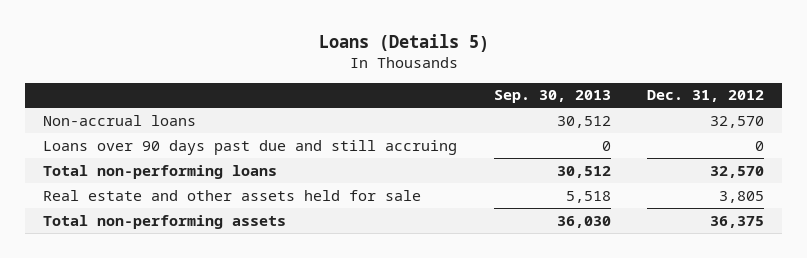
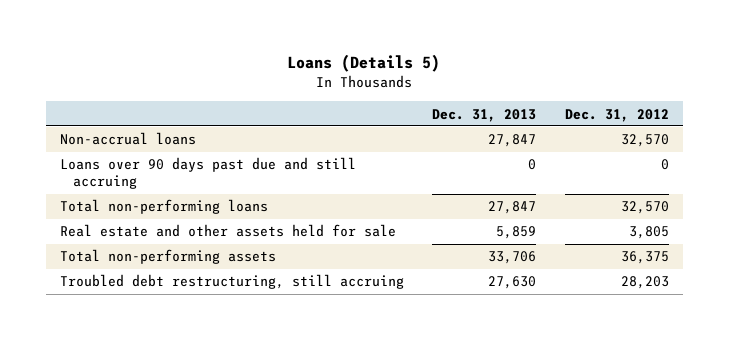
- | Sep. 30, 2013 | Dec. 31, 2012
+ | Dec. 31, 2013 | Dec. 31, 2012
+ Troubled debt restructuring, still accruing | 27,630 | 28,203

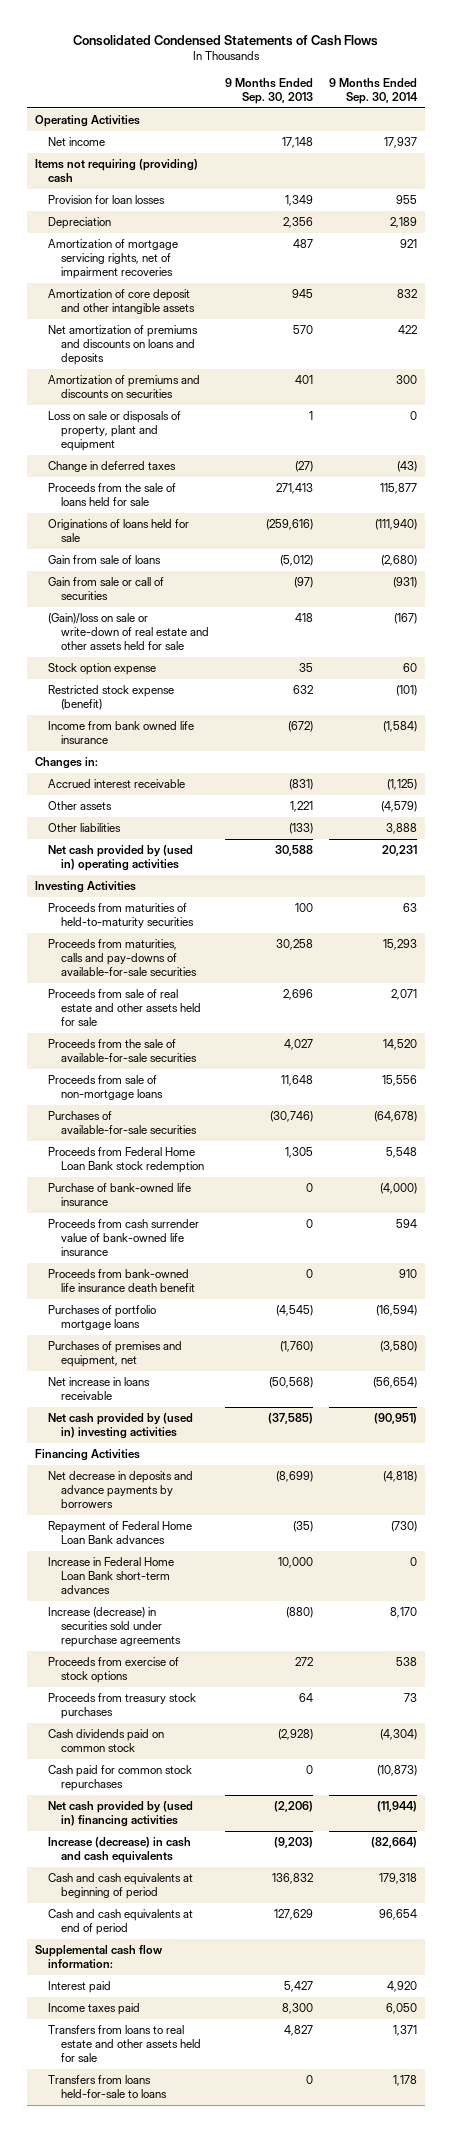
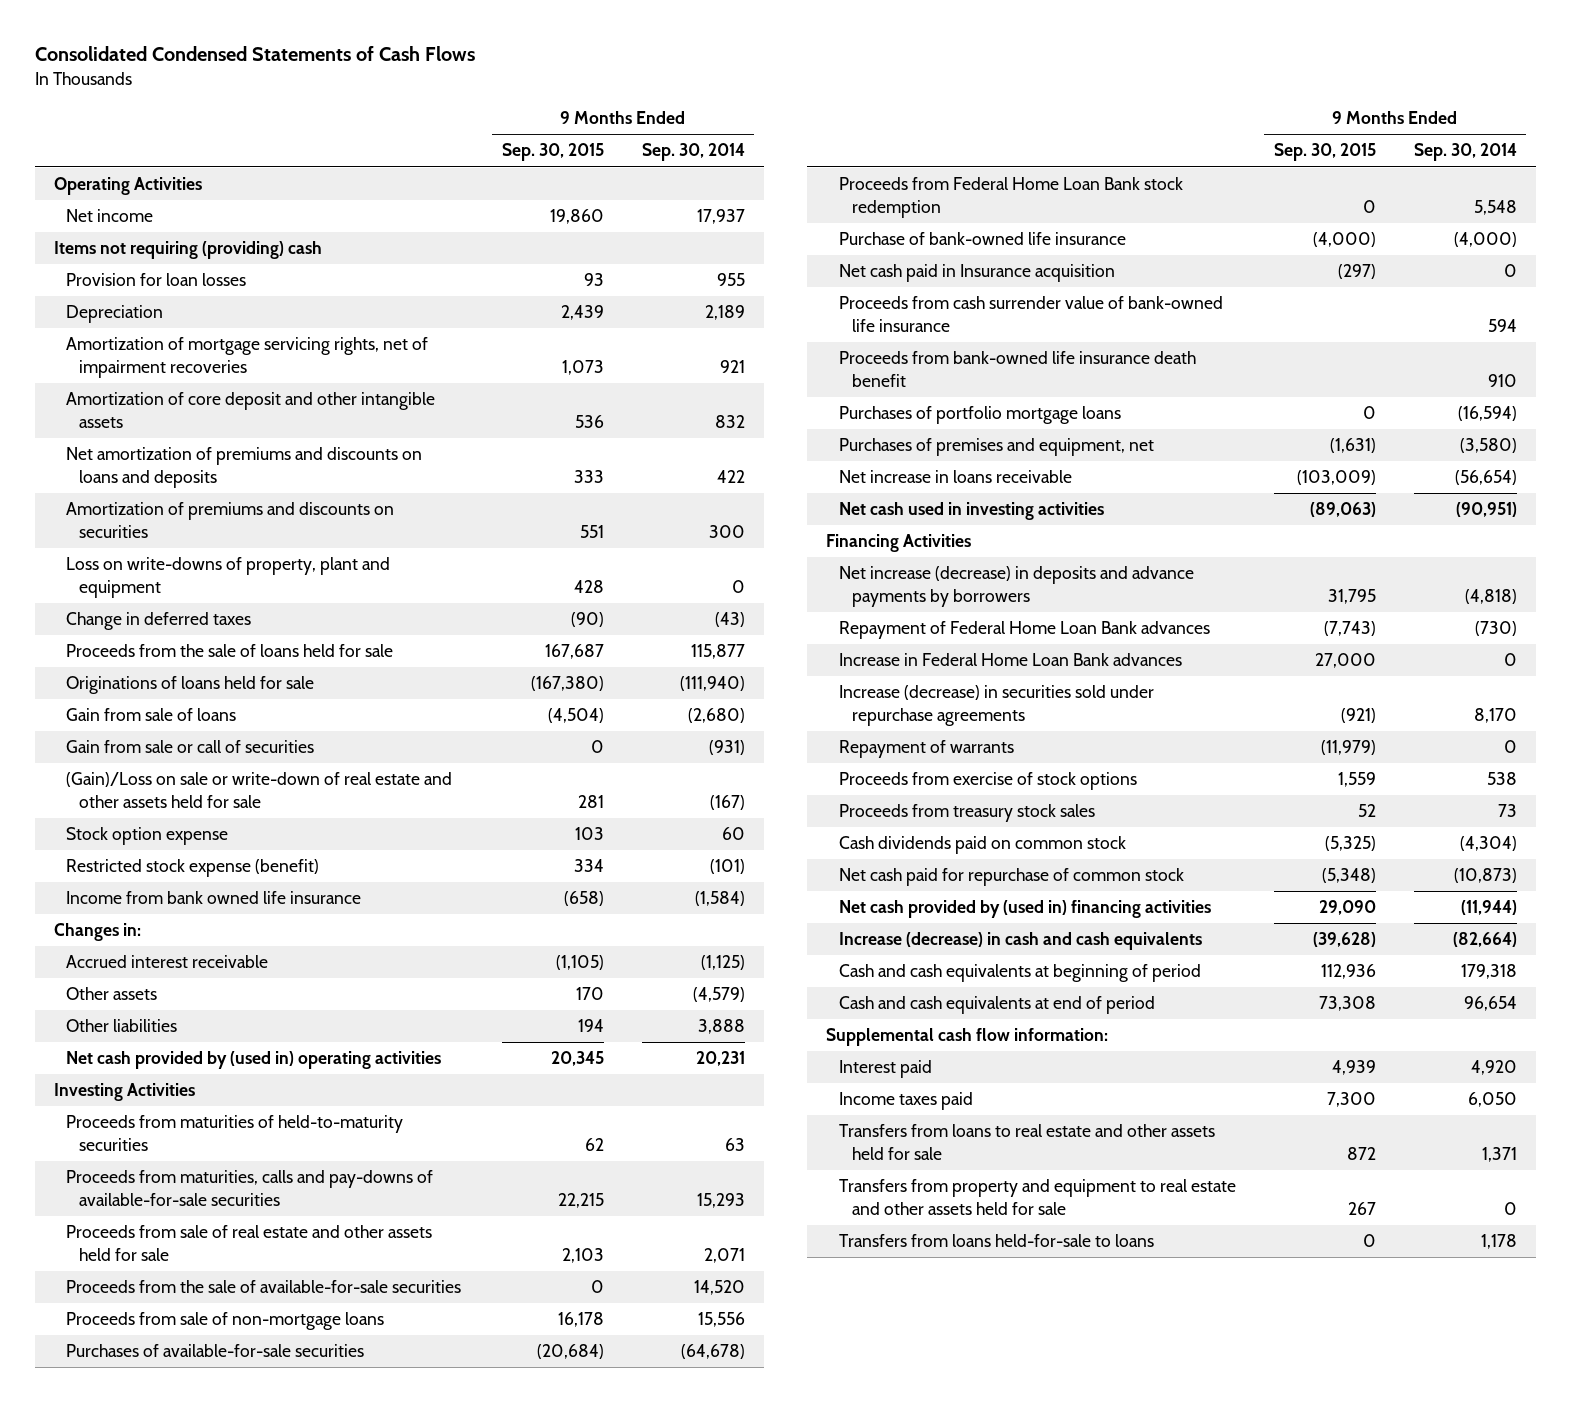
- | 9 Months Ended Sep. 30, 2013 | 9 Months Ended Sep. 30, 2014
+ | 9 Months Ended Sep. 30, 2015 | 9 Months Ended Sep. 30, 2014
- Loss on sale or disposals of property, plant and equipment | 1 | 0
+ Loss on write-downs of property, plant and equipment | 428 | 0
- (Gain)/loss on sale or write-down of real estate and other assets held for sale | 418 | (167)
+ (Gain)/Loss on sale or write-down of real estate and other assets held for sale | 281 | (167)
+ Net cash paid in Insurance acquisition | (297) | 0
- Net cash provided by (used in) investing activities | (37,585) | (90,951)
+ Net cash used in investing activities | (89,063) | (90,951)
- Net decrease in deposits and advance payments by borrowers | (8,699) | (4,818)
+ Net increase (decrease) in deposits and advance payments by borrowers | 31,795 | (4,818)
- Increase in Federal Home Loan Bank short-term advances | 10,000 | 0
+ Increase in Federal Home Loan Bank advances | 27,000 | 0
+ Repayment of warrants | (11,979) | 0
- Proceeds from treasury stock purchases | 64 | 73
+ Proceeds from treasury stock sales | 52 | 73
- Cash paid for common stock repurchases | 0 | (10,873)
+ Net cash paid for repurchase of common stock | (5,348) | (10,873)
+ Transfers from property and equipment to real estate and other assets held for sale | 267 | 0

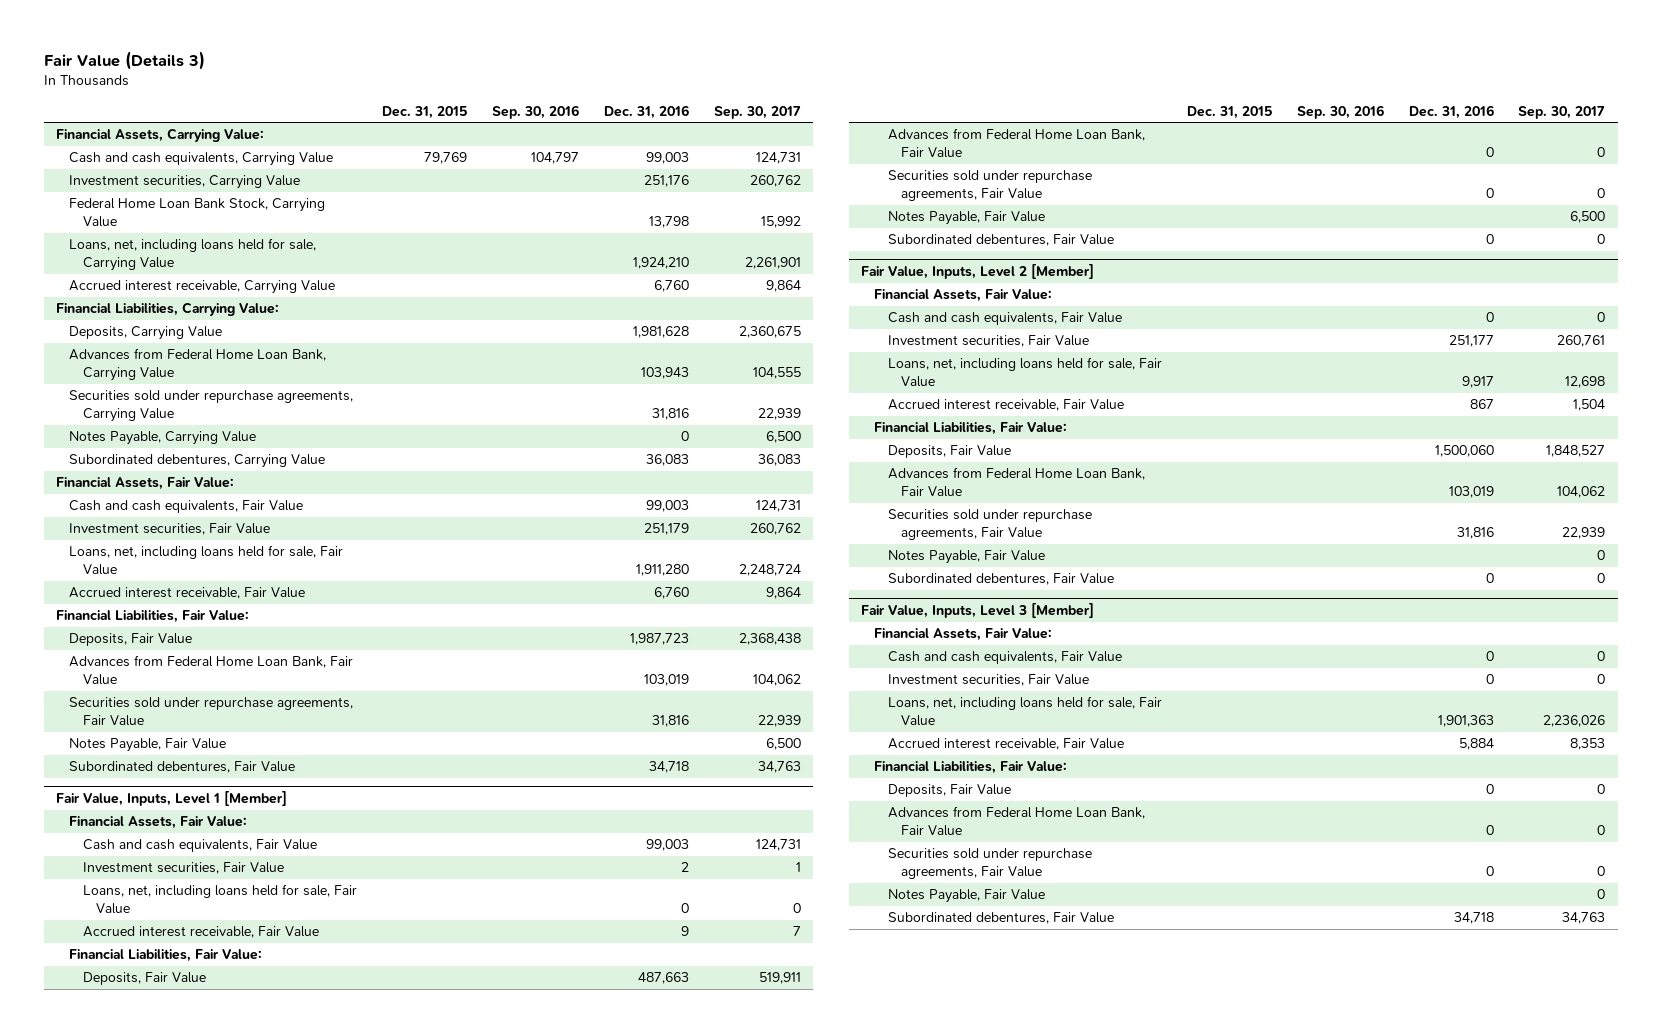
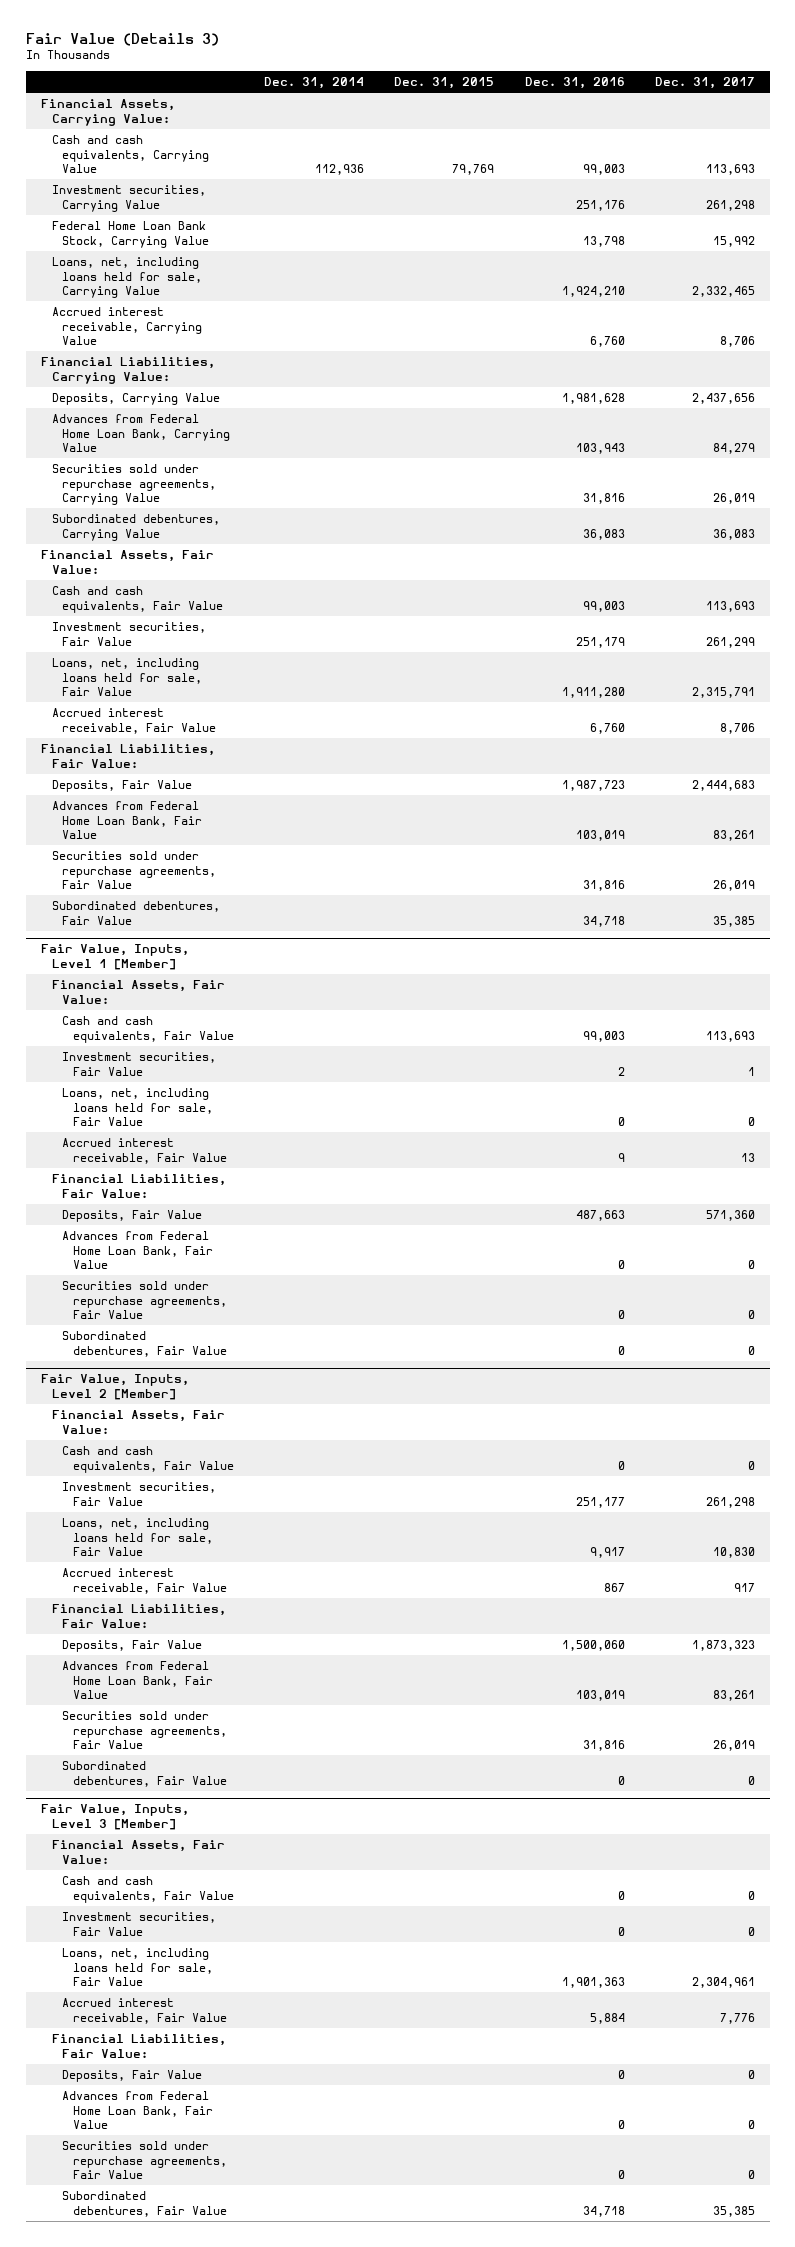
- | Dec. 31, 2015 | Sep. 30, 2016 | Dec. 31, 2016 | Sep. 30, 2017
+ | Dec. 31, 2014 | Dec. 31, 2015 | Dec. 31, 2016 | Dec. 31, 2017
- Notes Payable, Carrying Value | | | 0 | 6,500
- Notes Payable, Fair Value | | | | 6,500
@ Fair Value, Inputs, Level 1 [Member]
- Notes Payable, Fair Value | | | | 6,500
@ Fair Value, Inputs, Level 2 [Member]
- Notes Payable, Fair Value | | | | 0
@ Fair Value, Inputs, Level 3 [Member]
- Notes Payable, Fair Value | | | | 0

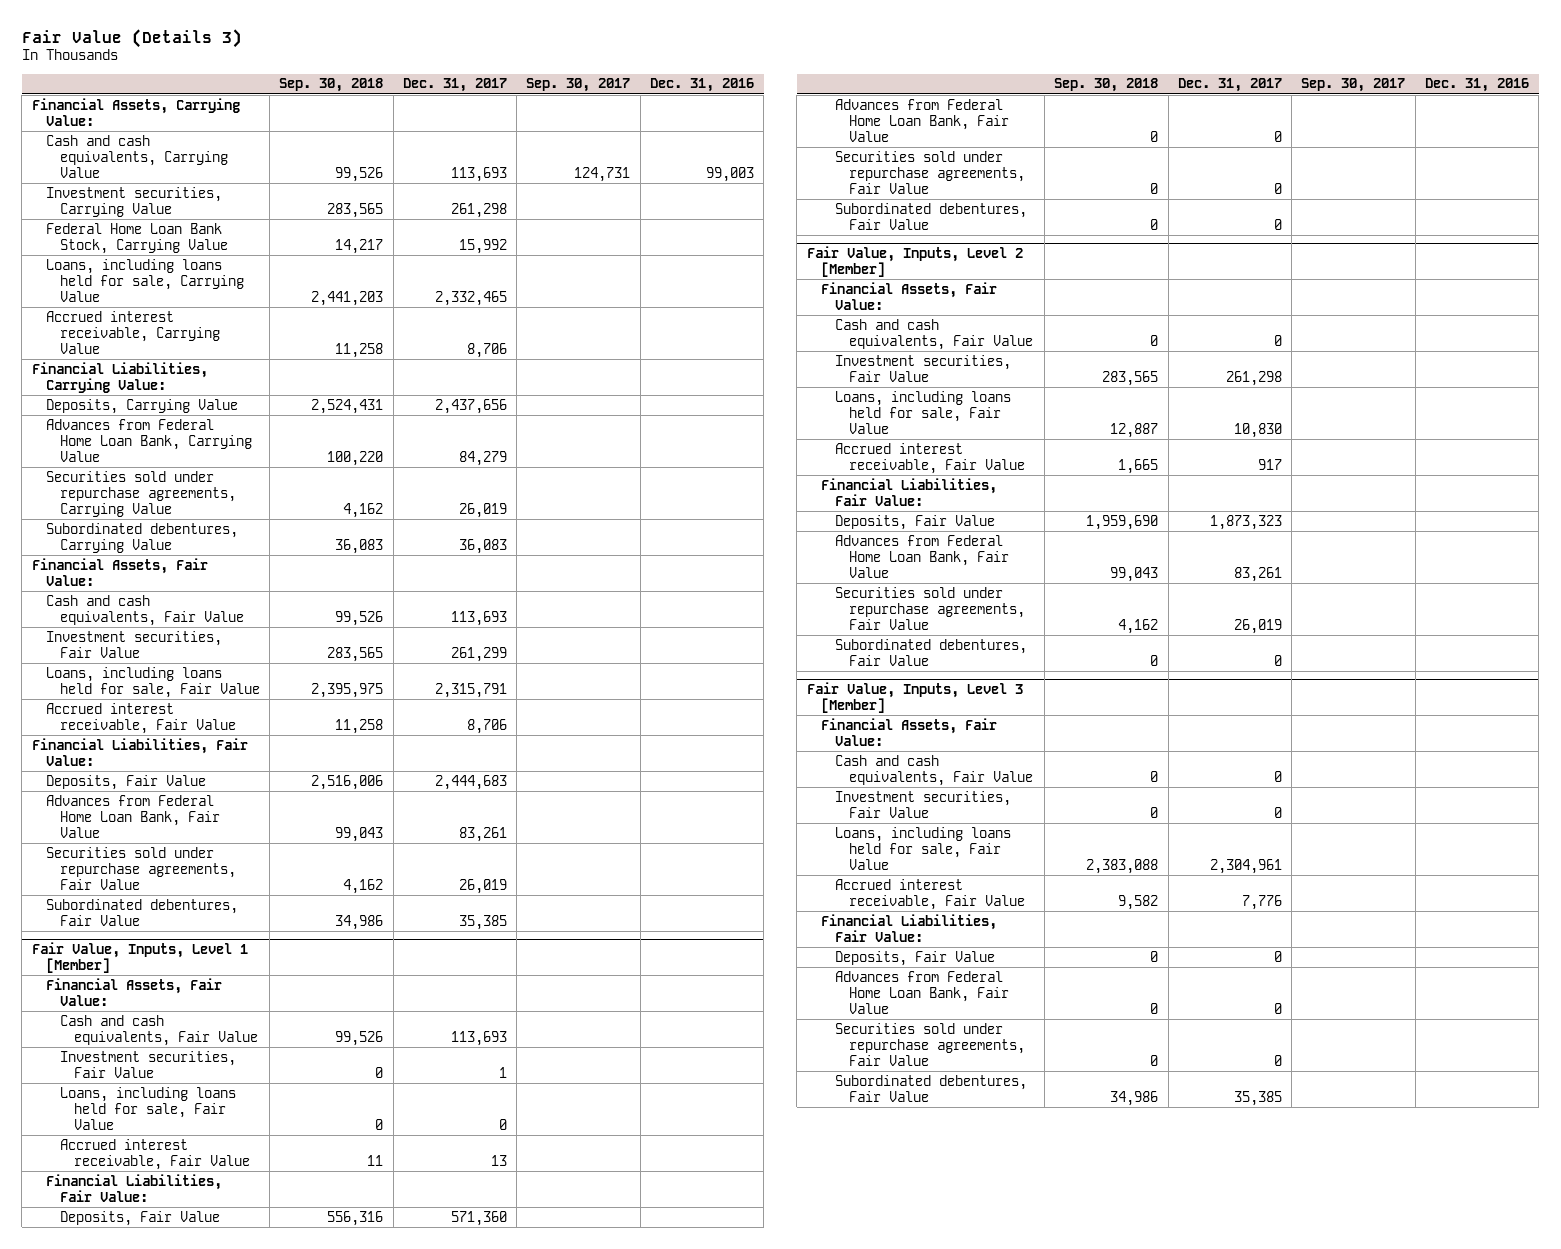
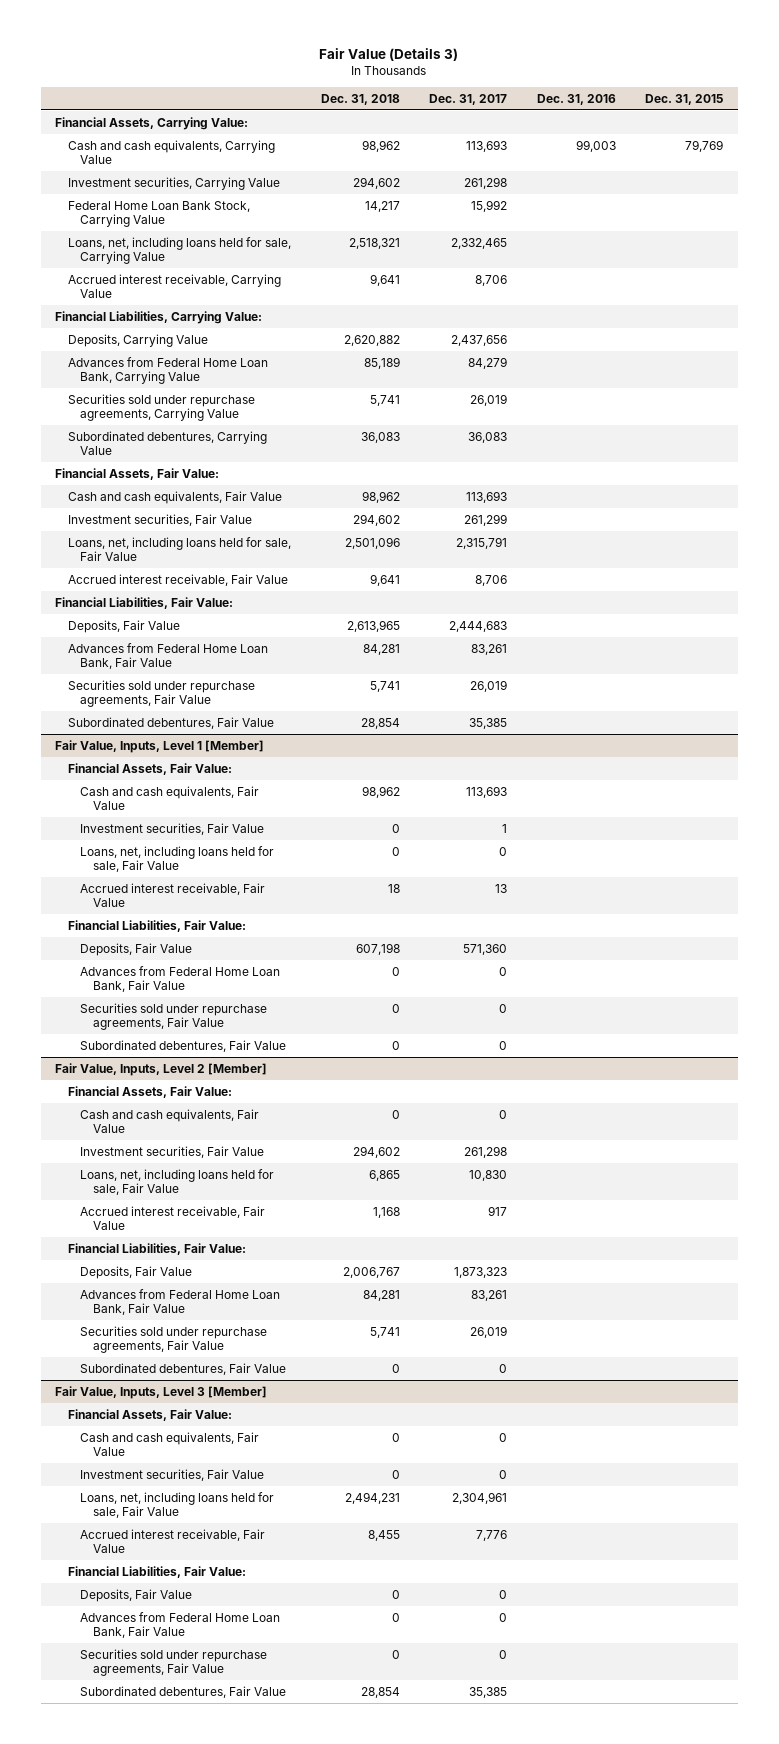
- | Sep. 30, 2018 | Dec. 31, 2017 | Sep. 30, 2017 | Dec. 31, 2016
+ | Dec. 31, 2018 | Dec. 31, 2017 | Dec. 31, 2016 | Dec. 31, 2015
- Loans, including loans held for sale, Carrying Value | 2,441,203 | 2,332,465 | |
+ Loans, net, including loans held for sale, Carrying Value | 2,518,321 | 2,332,465 | |
- Loans, including loans held for sale, Fair Value | 2,395,975 | 2,315,791 | |
+ Loans, net, including loans held for sale, Fair Value | 2,501,096 | 2,315,791 | |
@ Fair Value, Inputs, Level 1 [Member]
- Loans, including loans held for sale, Fair Value | 0 | 0 | |
+ Loans, net, including loans held for sale, Fair Value | 0 | 0 | |
@ Fair Value, Inputs, Level 2 [Member]
- Loans, including loans held for sale, Fair Value | 12,887 | 10,830 | |
+ Loans, net, including loans held for sale, Fair Value | 6,865 | 10,830 | |
@ Fair Value, Inputs, Level 3 [Member]
- Loans, including loans held for sale, Fair Value | 2,383,088 | 2,304,961 | |
+ Loans, net, including loans held for sale, Fair Value | 2,494,231 | 2,304,961 | |

